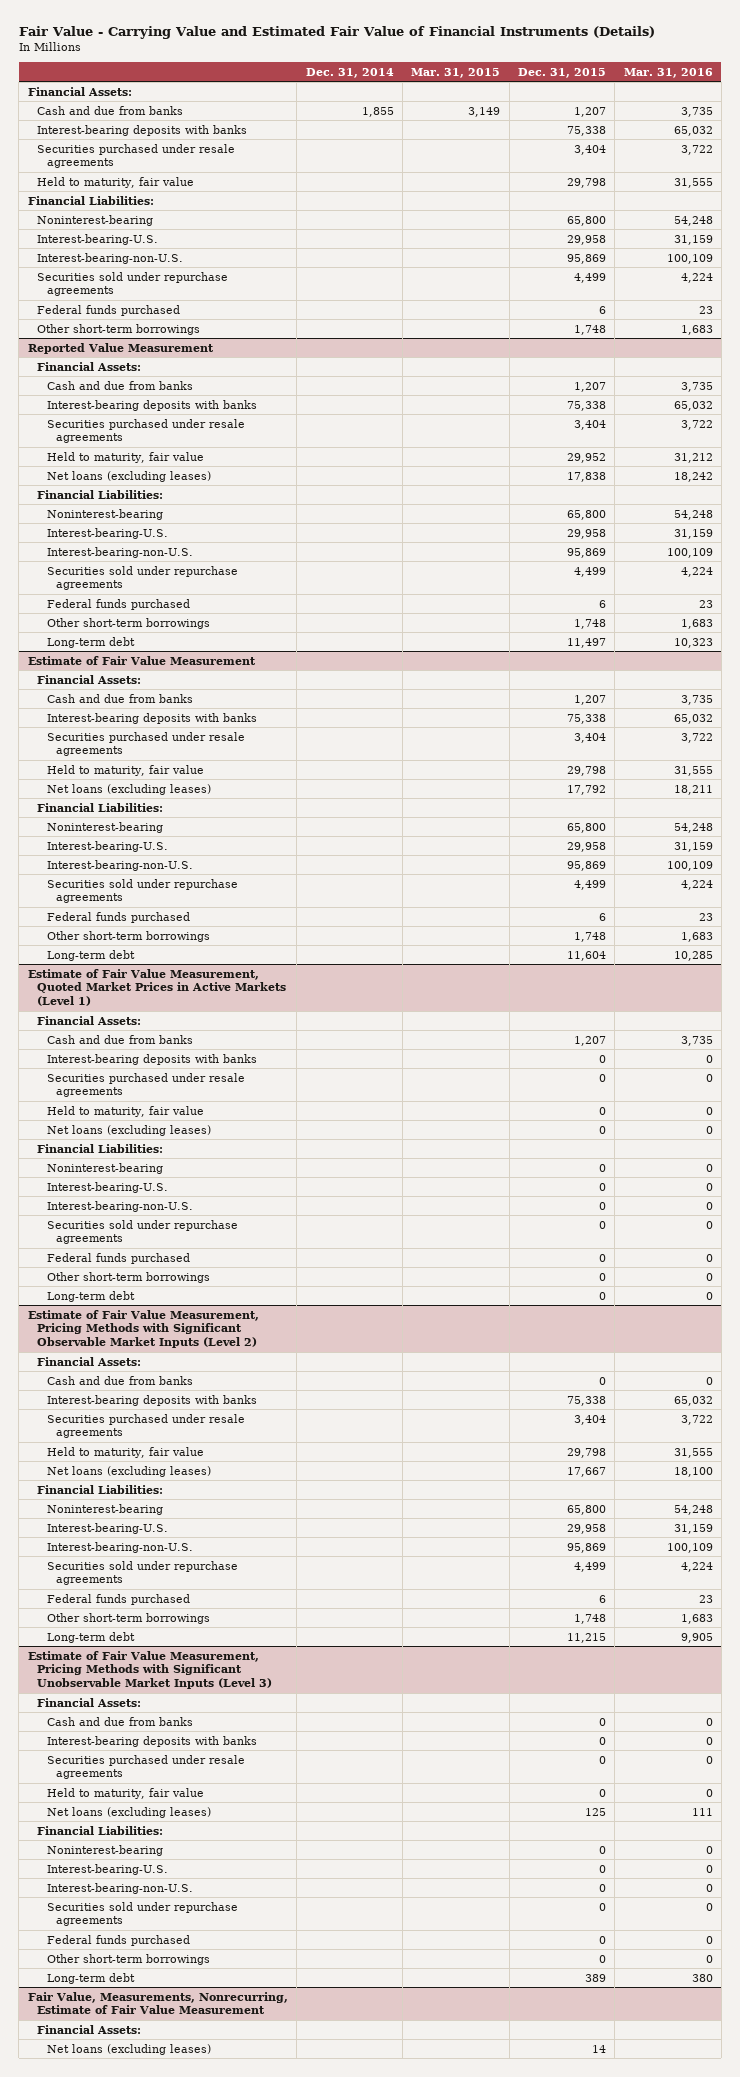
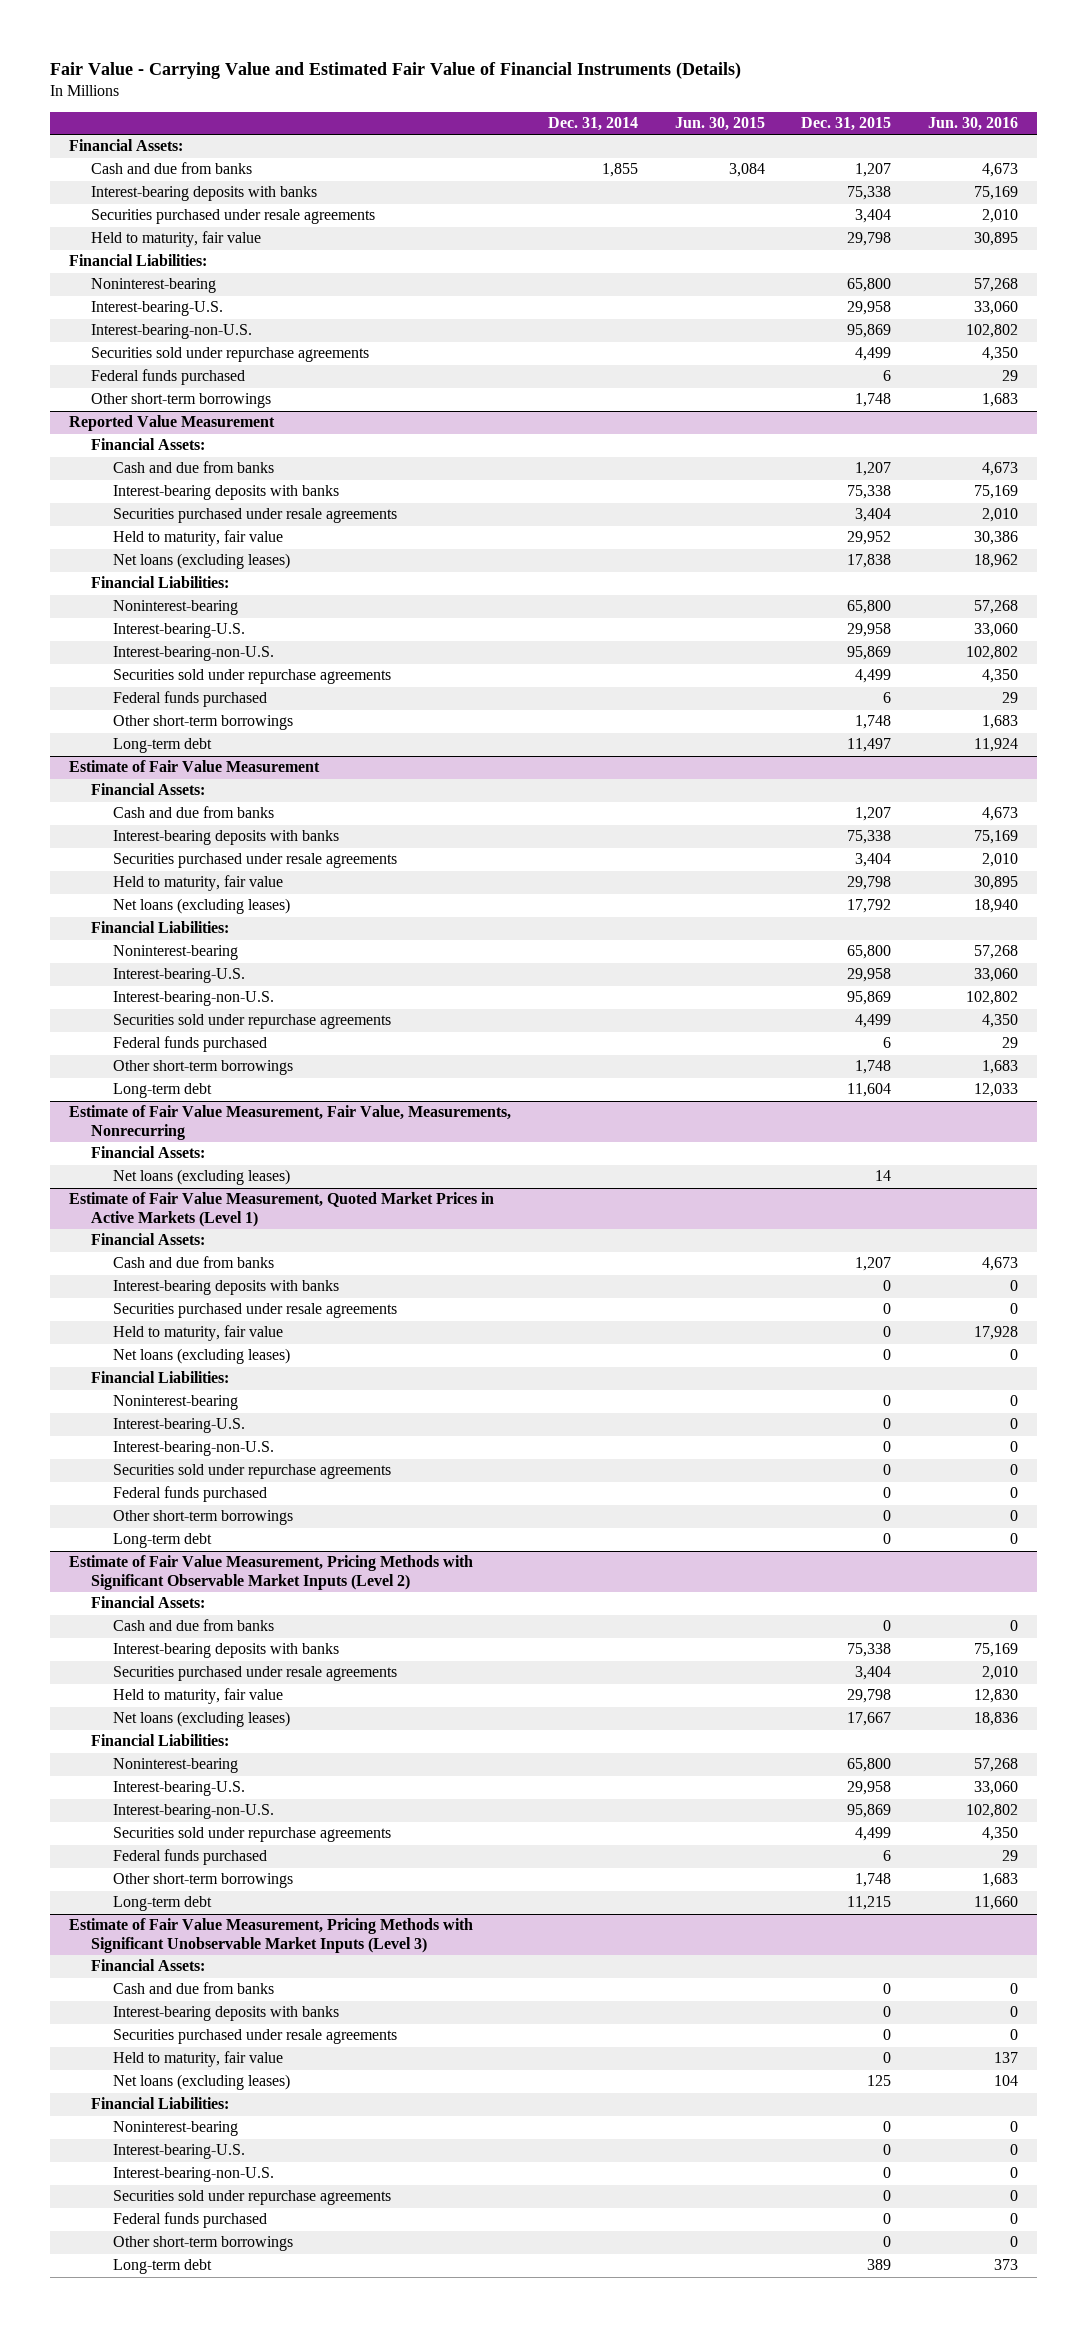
- | Dec. 31, 2014 | Mar. 31, 2015 | Dec. 31, 2015 | Mar. 31, 2016
+ | Dec. 31, 2014 | Jun. 30, 2015 | Dec. 31, 2015 | Jun. 30, 2016
+ Estimate of Fair Value Measurement, Fair Value, Measurements, Nonrecurring
+ Financial Assets:
+ Net loans (excluding leases) | | | 14 |
- Fair Value, Measurements, Nonrecurring, Estimate of Fair Value Measurement
- Financial Assets:
- Net loans (excluding leases) | | | 14 |

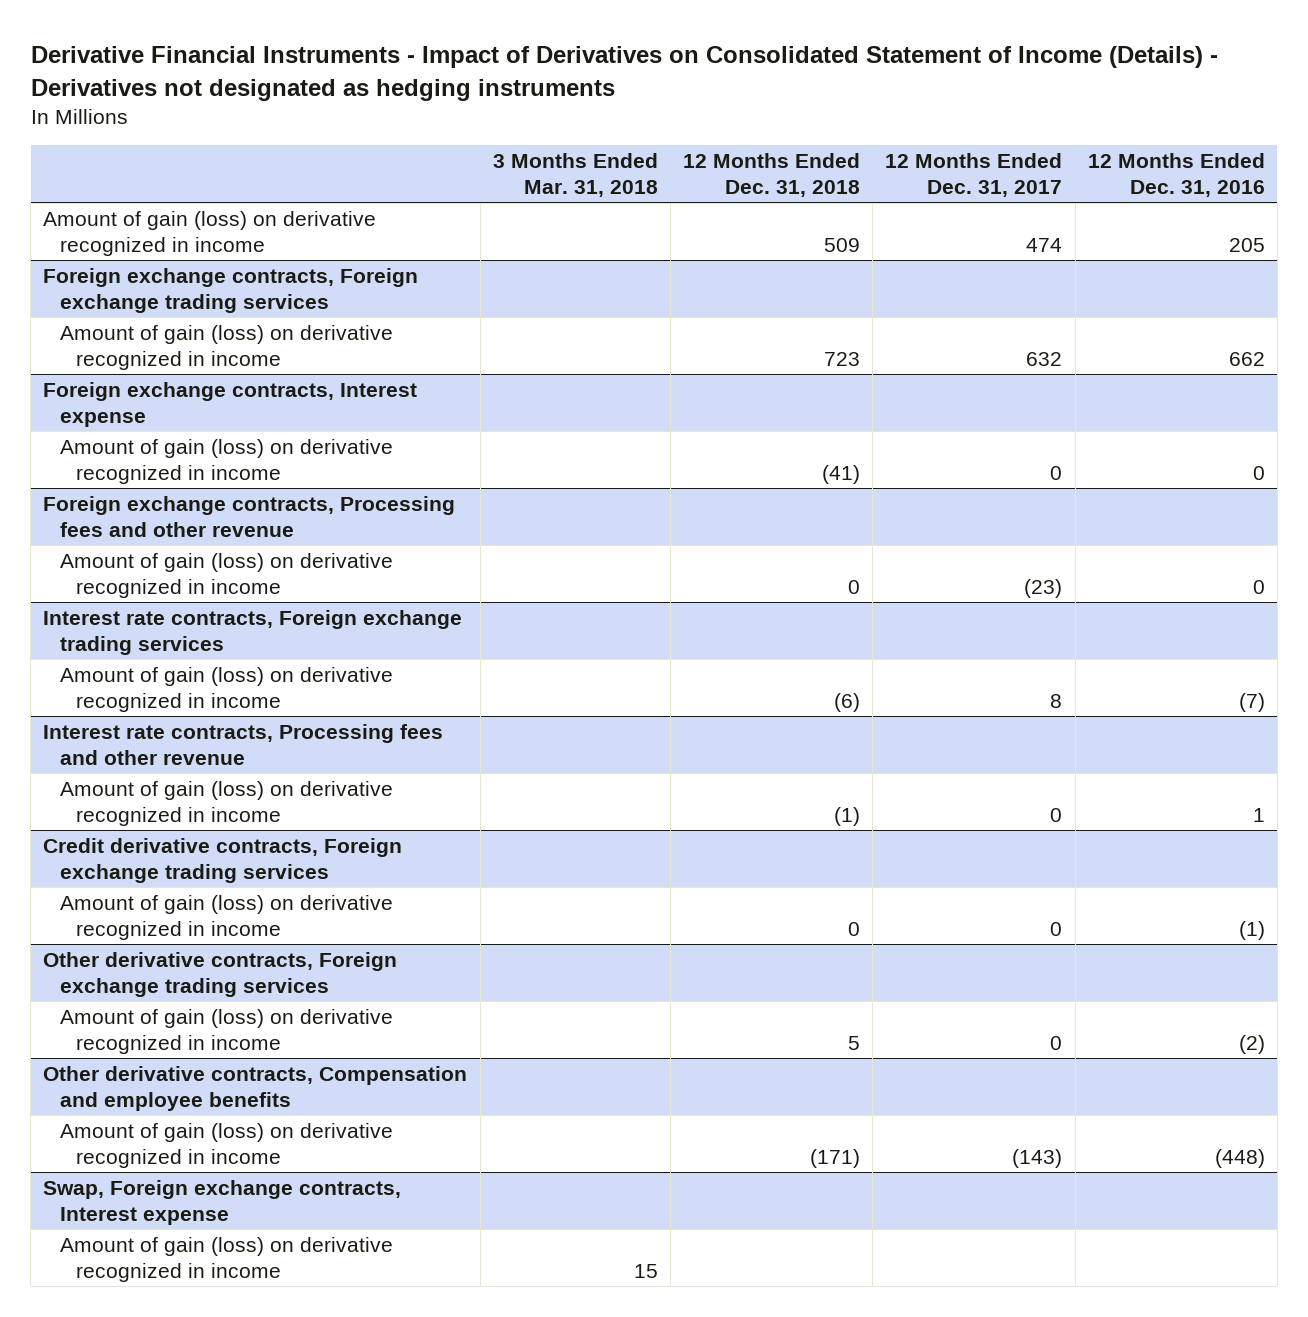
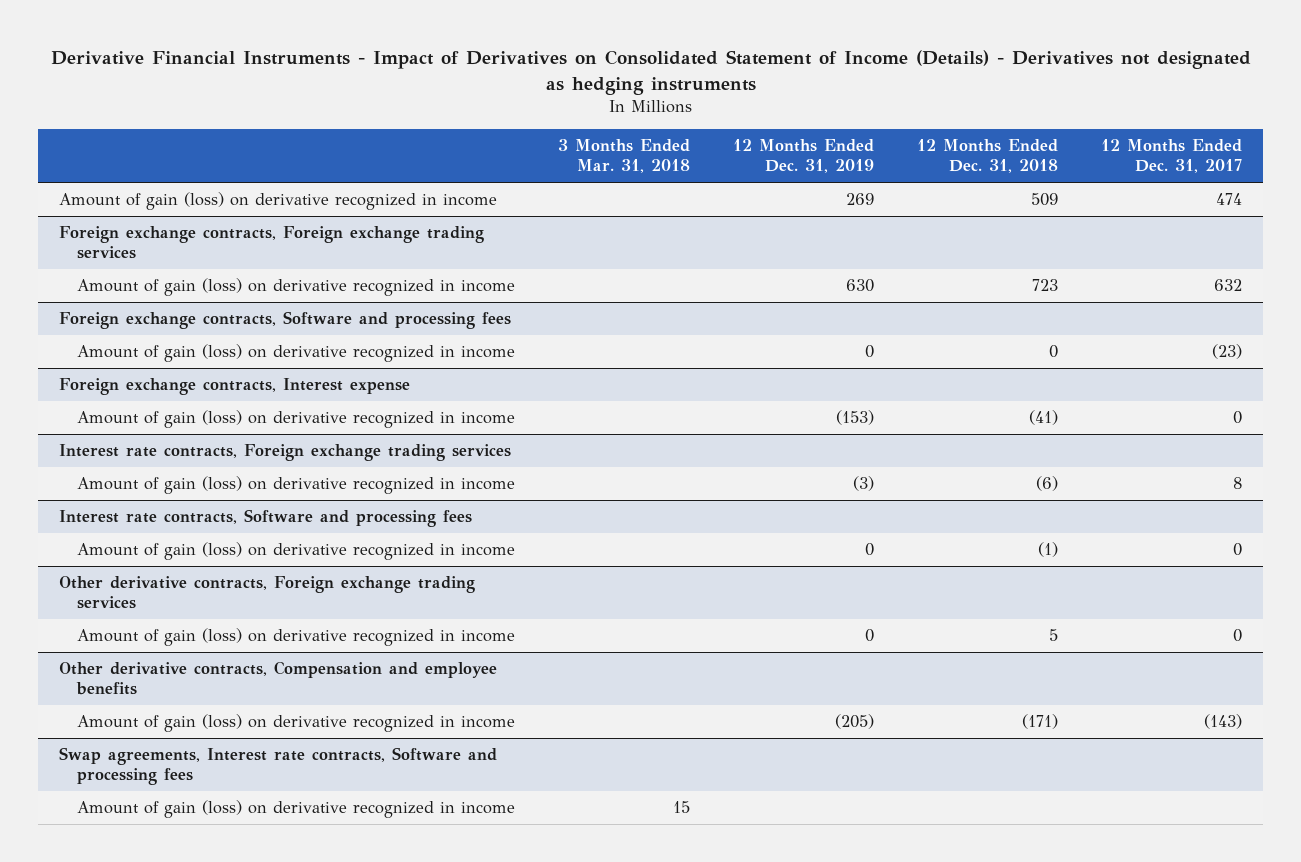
- | 3 Months Ended Mar. 31, 2018 | 12 Months Ended Dec. 31, 2018 | 12 Months Ended Dec. 31, 2017 | 12 Months Ended Dec. 31, 2016
+ | 3 Months Ended Mar. 31, 2018 | 12 Months Ended Dec. 31, 2019 | 12 Months Ended Dec. 31, 2018 | 12 Months Ended Dec. 31, 2017
+ Foreign exchange contracts, Software and processing fees
+ Amount of gain (loss) on derivative recognized in income | | 0 | 0 | (23)
- Foreign exchange contracts, Processing fees and other revenue
- Amount of gain (loss) on derivative recognized in income | | 0 | (23) | 0
- Interest rate contracts, Processing fees and other revenue
+ Interest rate contracts, Software and processing fees
- Credit derivative contracts, Foreign exchange trading services
- Amount of gain (loss) on derivative recognized in income | | 0 | 0 | (1)
- Swap, Foreign exchange contracts, Interest expense
+ Swap agreements, Interest rate contracts, Software and processing fees

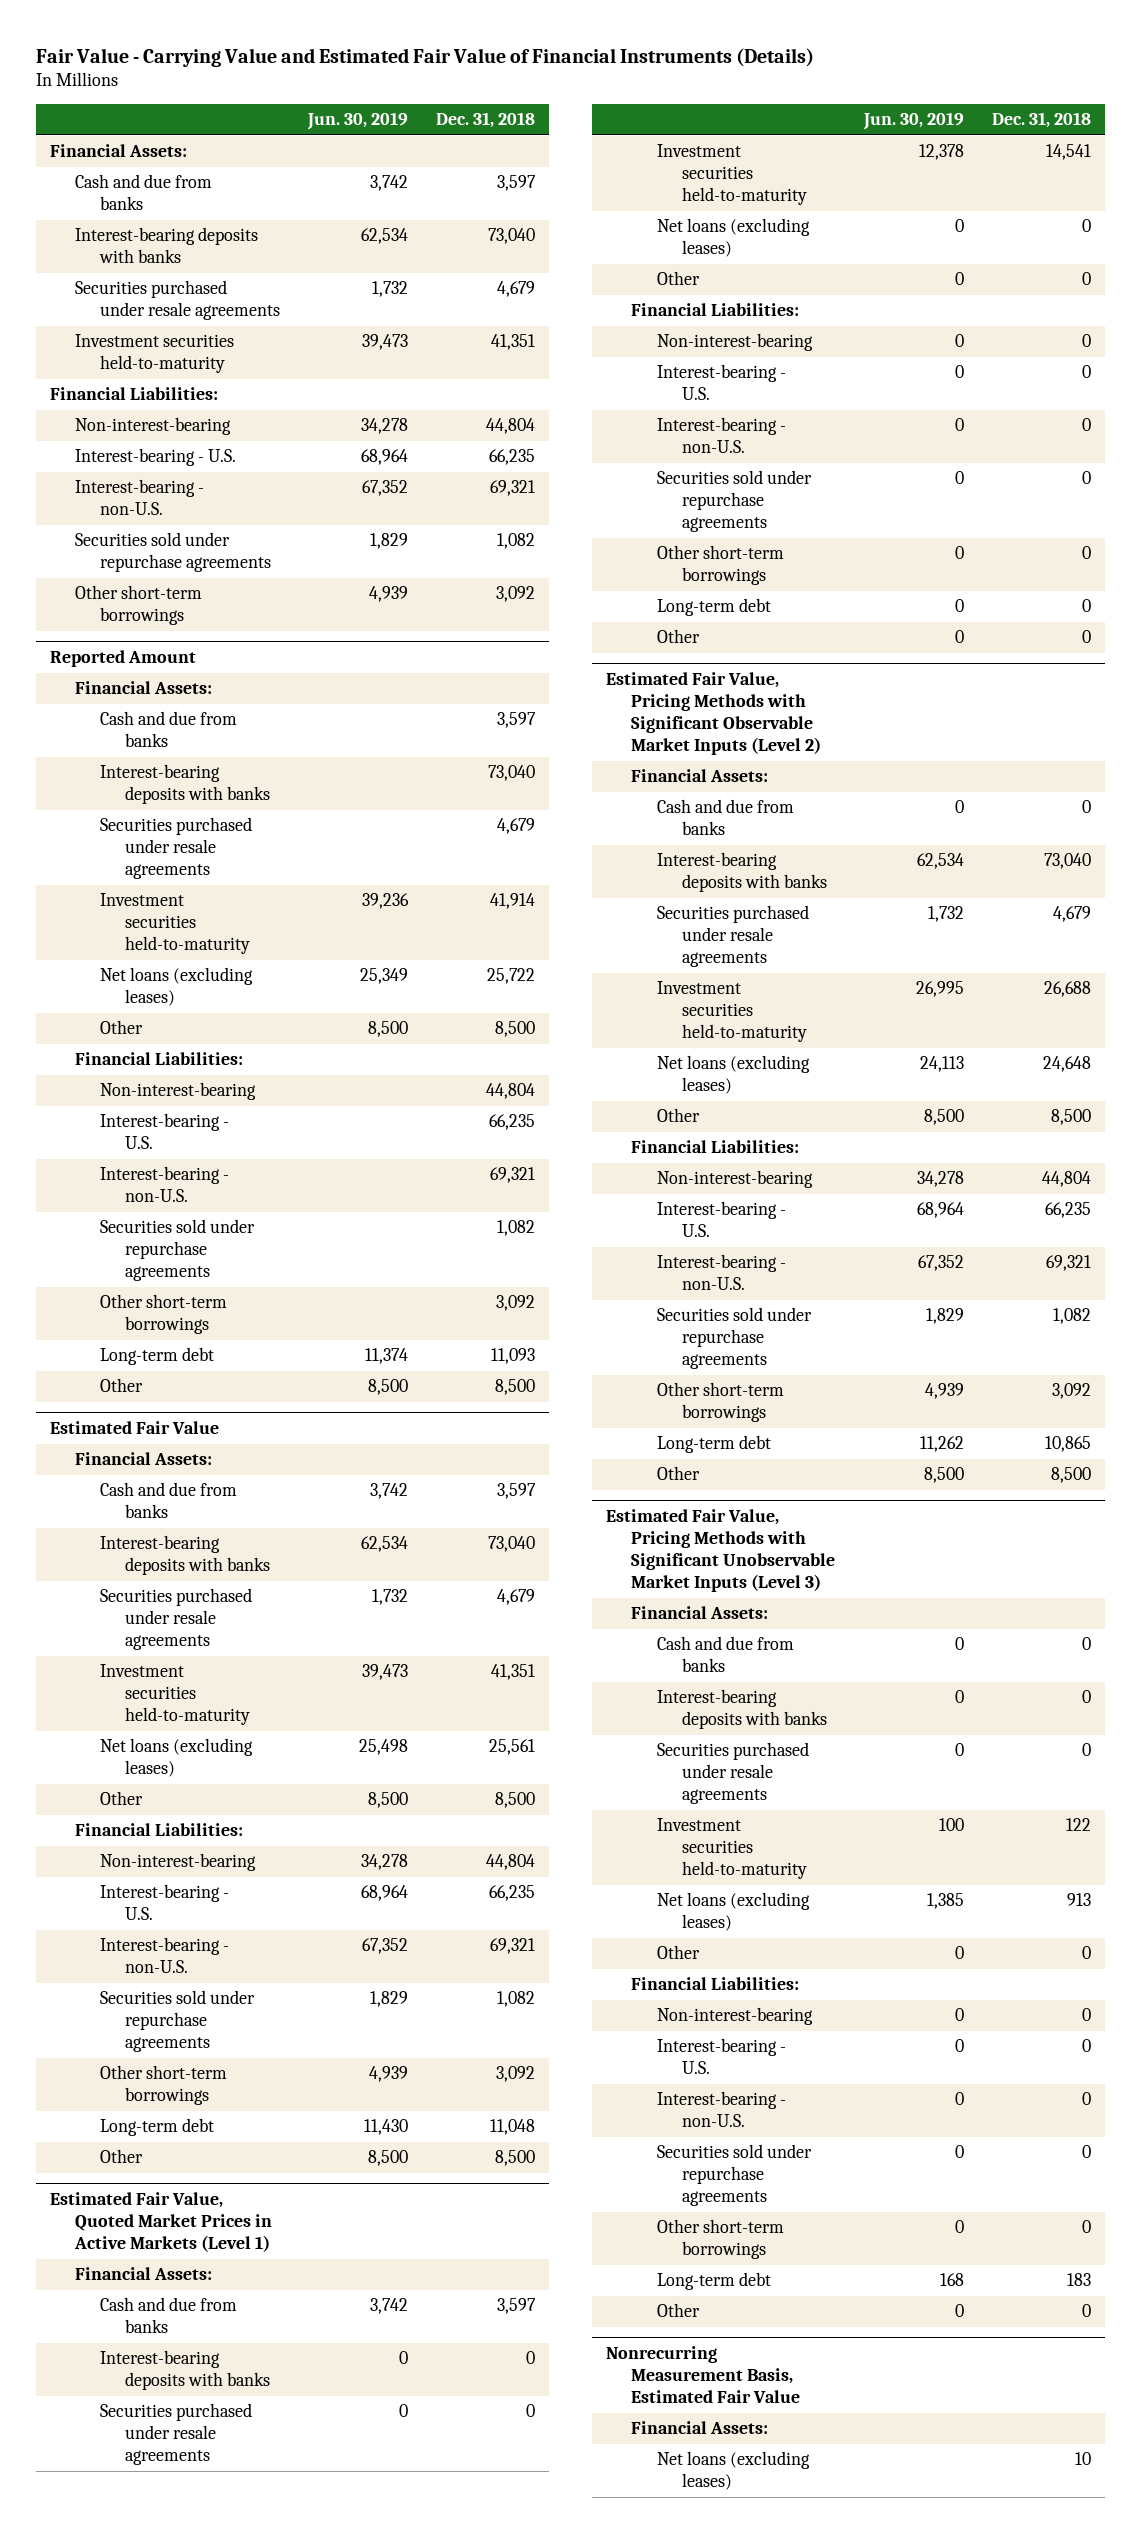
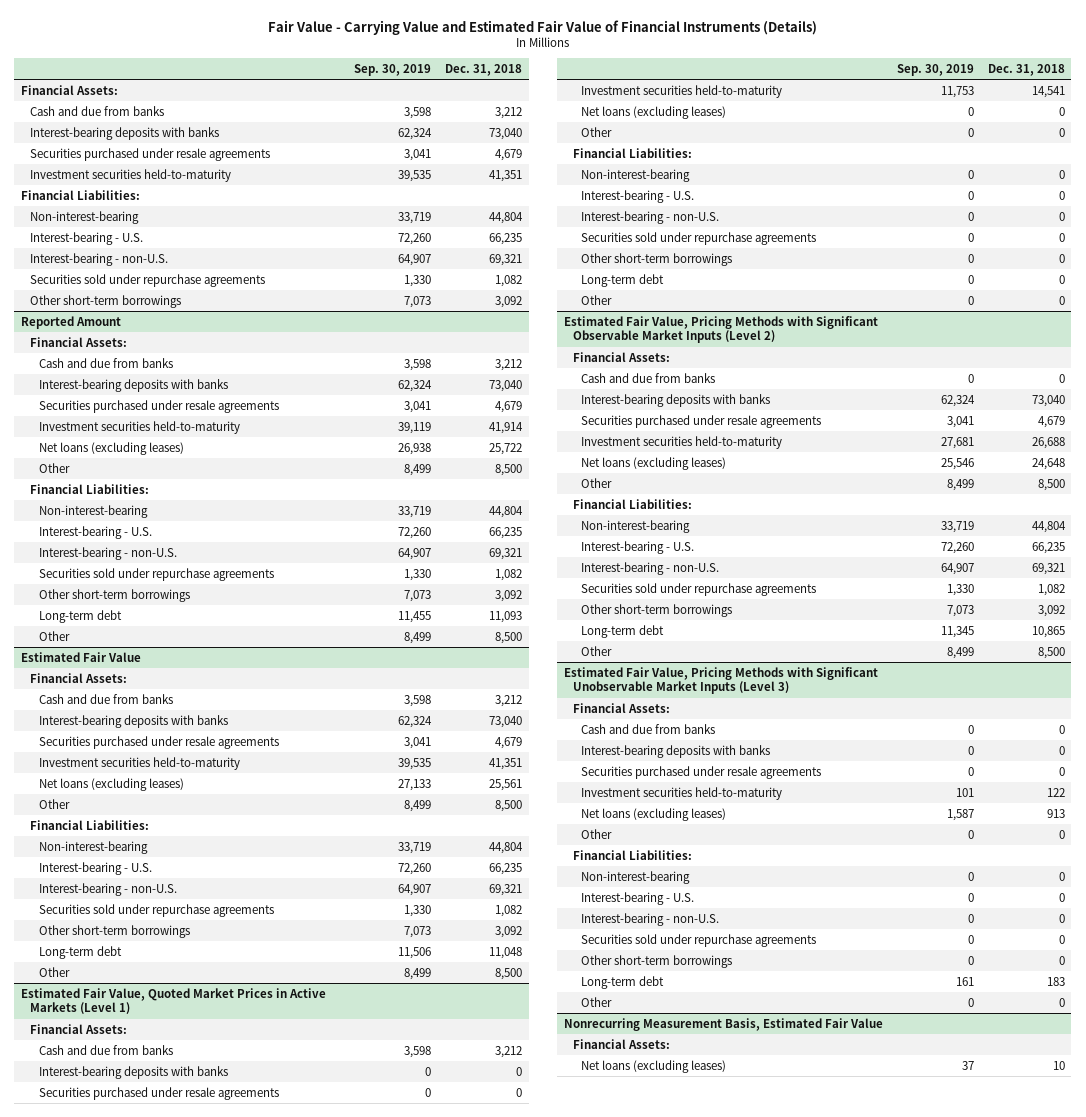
- | Jun. 30, 2019 | Dec. 31, 2018
+ | Sep. 30, 2019 | Dec. 31, 2018
- Cash and due from banks | 3,742 | 3,597
+ Cash and due from banks | 3,598 | 3,212
@ Reported Amount
- Cash and due from banks | | 3,597
+ Cash and due from banks | 3,598 | 3,212
@ Estimated Fair Value
- Cash and due from banks | 3,742 | 3,597
+ Cash and due from banks | 3,598 | 3,212
@ Estimated Fair Value, Quoted Market Prices in Active Markets (Level 1)
- Cash and due from banks | 3,742 | 3,597
+ Cash and due from banks | 3,598 | 3,212

